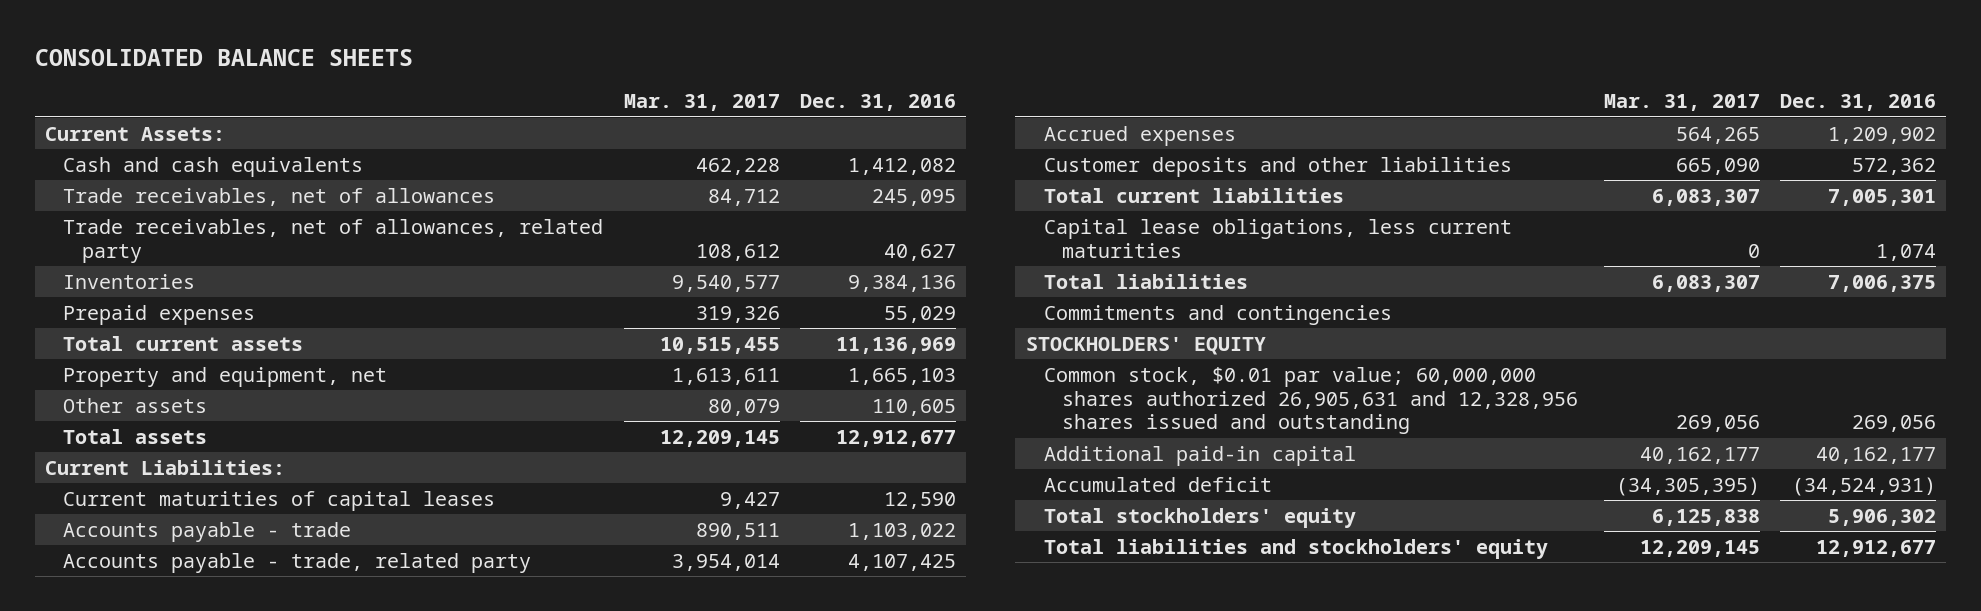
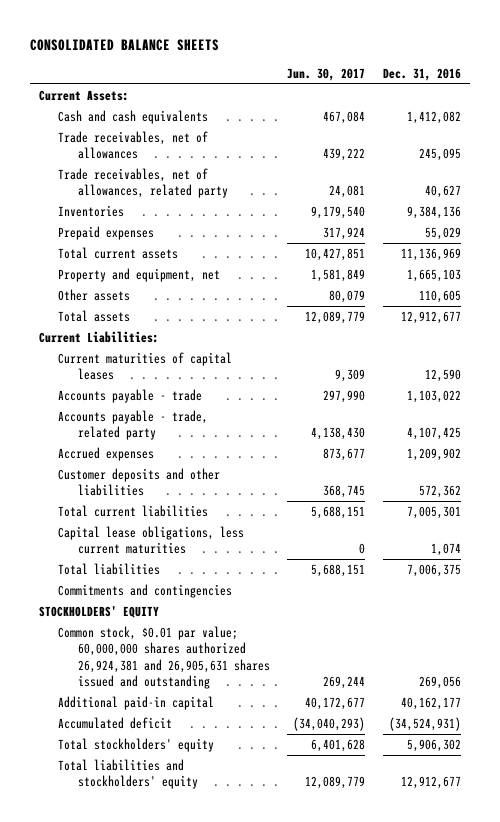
- | Mar. 31, 2017 | Dec. 31, 2016
+ | Jun. 30, 2017 | Dec. 31, 2016
- Common stock, $0.01 par value; 60,000,000 shares authorized 26,905,631 and 12,328,956 shares issued and outstanding | 269,056 | 269,056
+ Common stock, $0.01 par value; 60,000,000 shares authorized 26,924,381 and 26,905,631 shares issued and outstanding | 269,244 | 269,056

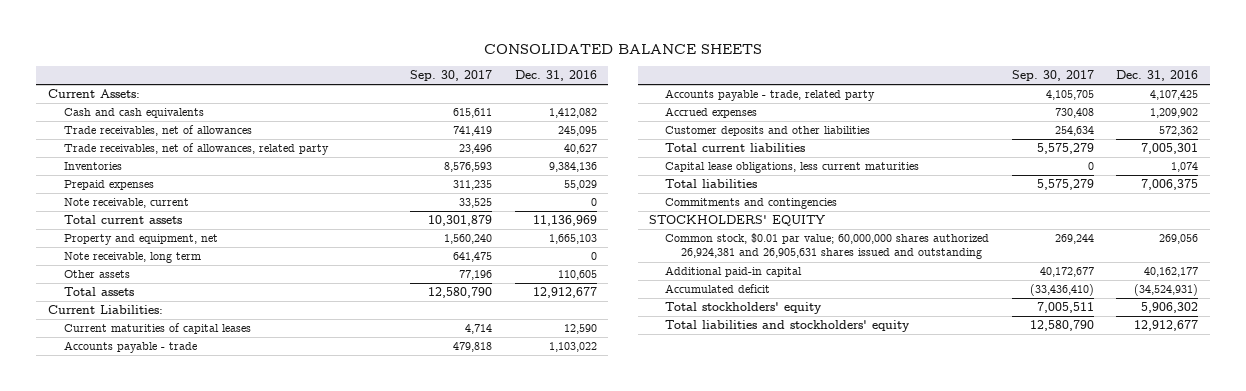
- | Jun. 30, 2017 | Dec. 31, 2016
+ | Sep. 30, 2017 | Dec. 31, 2016
+ Note receivable, current | 33,525 | 0
+ Note receivable, long term | 641,475 | 0

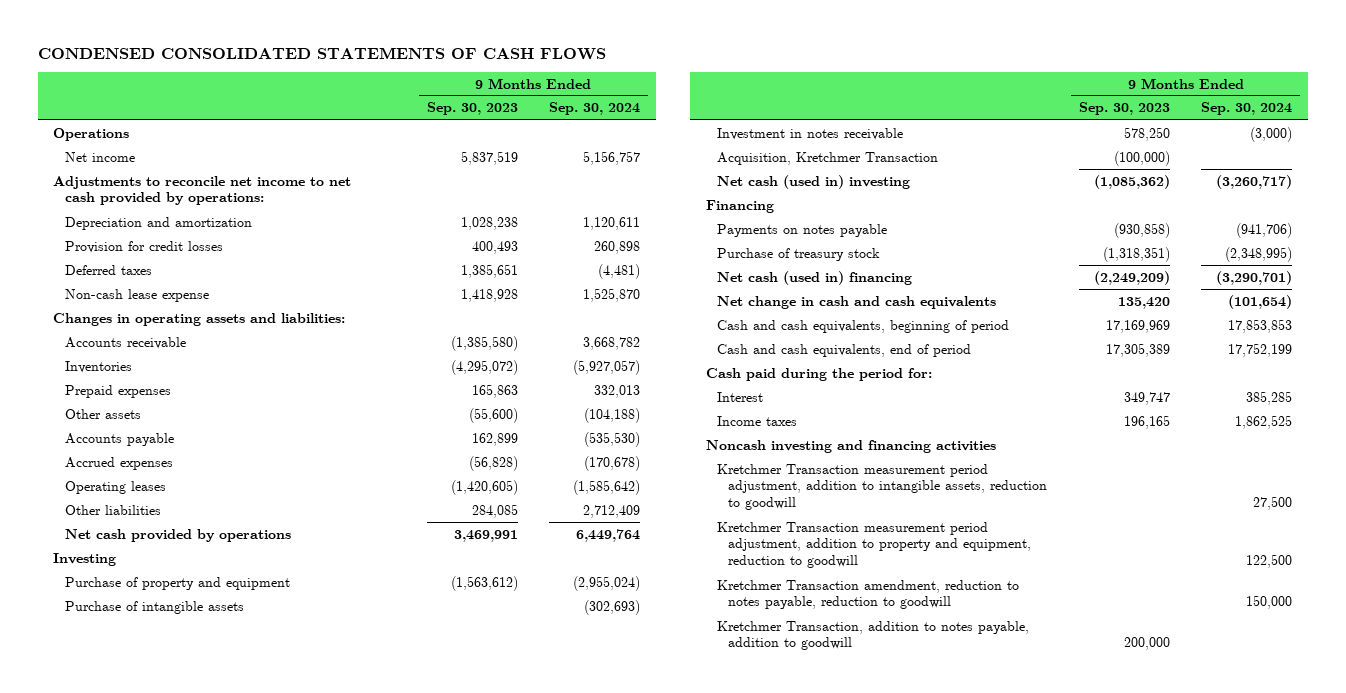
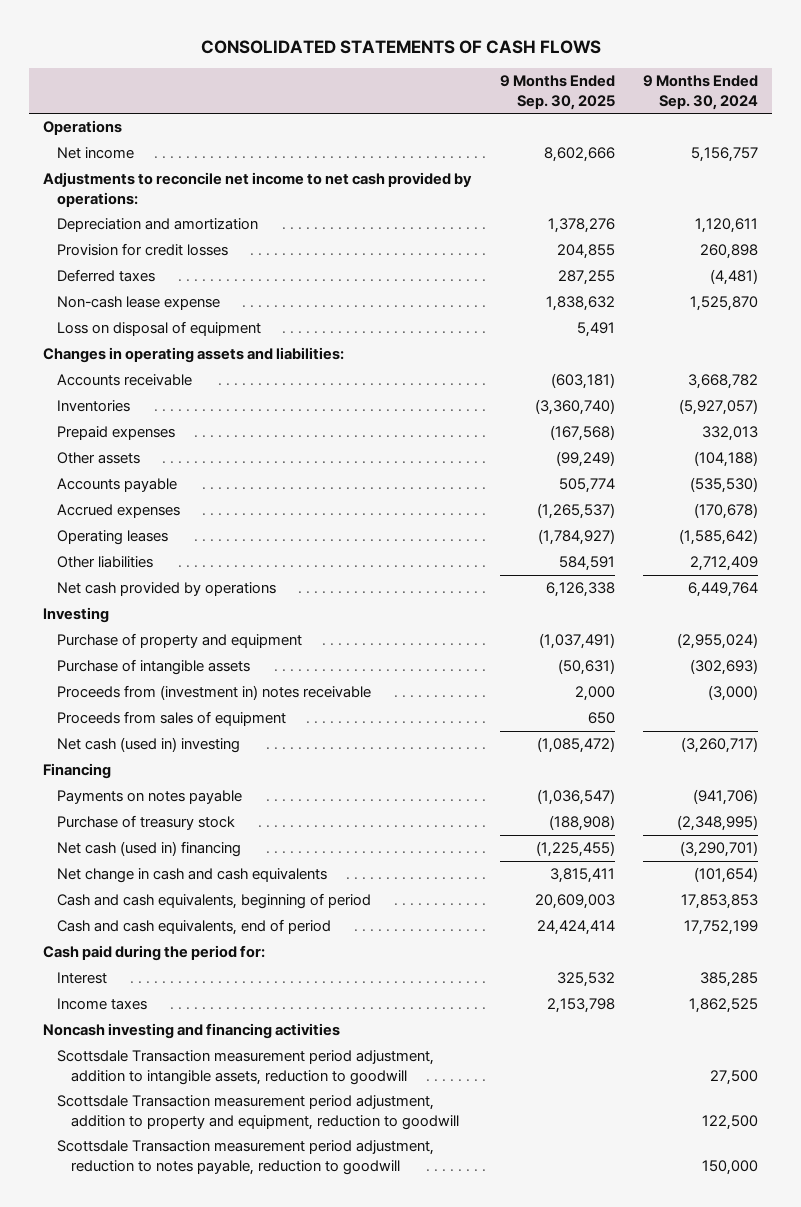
- CONDENSED CONSOLIDATED STATEMENTS OF CASH FLOWS
+ CONSOLIDATED STATEMENTS OF CASH FLOWS
- | 9 Months Ended Sep. 30, 2023 | 9 Months Ended Sep. 30, 2024
+ | 9 Months Ended Sep. 30, 2025 | 9 Months Ended Sep. 30, 2024
+ Loss on disposal of equipment | 5,491 |
- Investment in notes receivable | 578,250 | (3,000)
- Acquisition, Kretchmer Transaction | (100,000) |
+ Proceeds from (investment in) notes receivable | 2,000 | (3,000)
+ Proceeds from sales of equipment | 650 |
- Kretchmer Transaction measurement period adjustment, addition to intangible assets, reduction to goodwill | | 27,500
- Kretchmer Transaction measurement period adjustment, addition to property and equipment, reduction to goodwill | | 122,500
- Kretchmer Transaction amendment, reduction to notes payable, reduction to goodwill | | 150,000
- Kretchmer Transaction, addition to notes payable, addition to goodwill | 200,000 |
+ Scottsdale Transaction measurement period adjustment, addition to intangible assets, reduction to goodwill | | 27,500
+ Scottsdale Transaction measurement period adjustment, addition to property and equipment, reduction to goodwill | | 122,500
+ Scottsdale Transaction measurement period adjustment, reduction to notes payable, reduction to goodwill | | 150,000

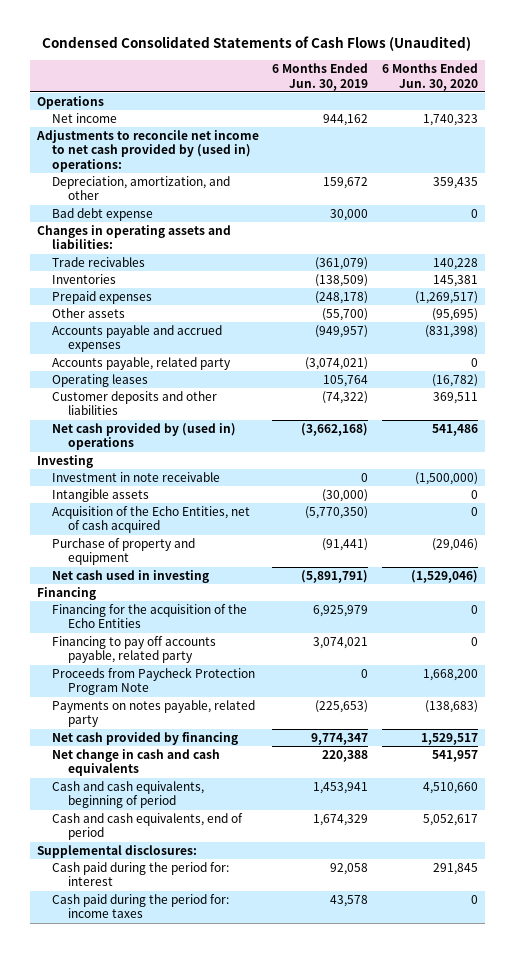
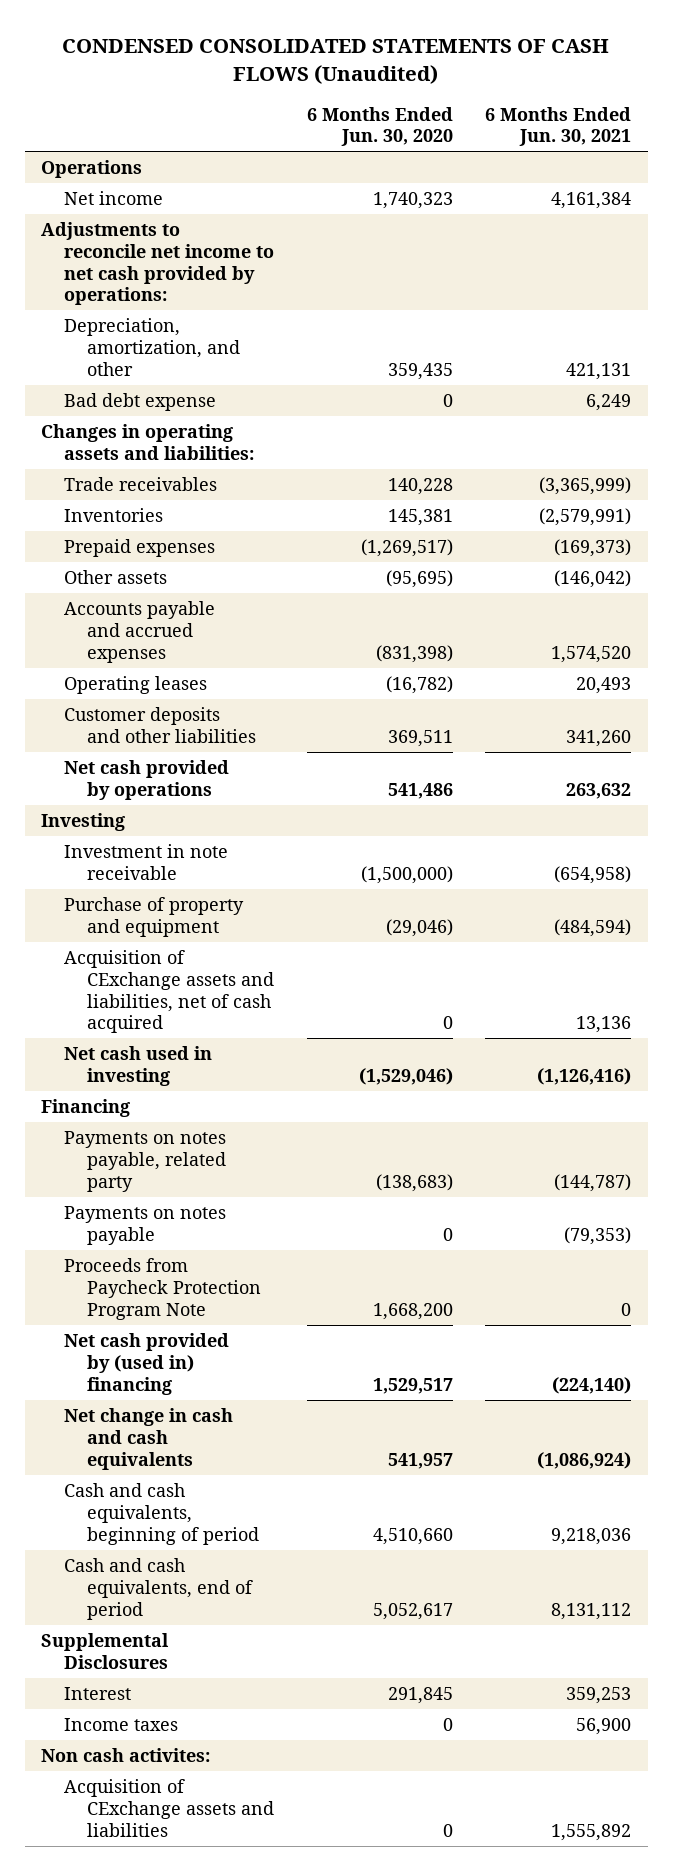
- Condensed Consolidated Statements of Cash Flows (Unaudited)
+ CONDENSED CONSOLIDATED STATEMENTS OF CASH FLOWS (Unaudited)
- | 6 Months Ended Jun. 30, 2019 | 6 Months Ended Jun. 30, 2020
+ | 6 Months Ended Jun. 30, 2020 | 6 Months Ended Jun. 30, 2021
- Adjustments to reconcile net income to net cash provided by (used in) operations:
+ Adjustments to reconcile net income to net cash provided by operations:
- Trade recivables | (361,079) | 140,228
+ Trade receivables | 140,228 | (3,365,999)
- Accounts payable, related party | (3,074,021) | 0
- Net cash provided by (used in) operations | (3,662,168) | 541,486
+ Net cash provided by operations | 541,486 | 263,632
- Intangible assets | (30,000) | 0
- Acquisition of the Echo Entities, net of cash acquired | (5,770,350) | 0
+ Acquisition of CExchange assets and liabilities, net of cash acquired | 0 | 13,136
- Financing for the acquisition of the Echo Entities | 6,925,979 | 0
- Financing to pay off accounts payable, related party | 3,074,021 | 0
- Net cash provided by financing | 9,774,347 | 1,529,517
+ Payments on notes payable | 0 | (79,353)
moved down: Proceeds from Paycheck Protection Program Note | 1,668,200 | 0
+ Net cash provided by (used in) financing | 1,529,517 | (224,140)
- Supplemental disclosures:
- Cash paid during the period for: interest | 92,058 | 291,845
- Cash paid during the period for: income taxes | 43,578 | 0
+ Supplemental Disclosures
+ Interest | 291,845 | 359,253
+ Income taxes | 0 | 56,900
+ Non cash activites:
+ Acquisition of CExchange assets and liabilities | 0 | 1,555,892

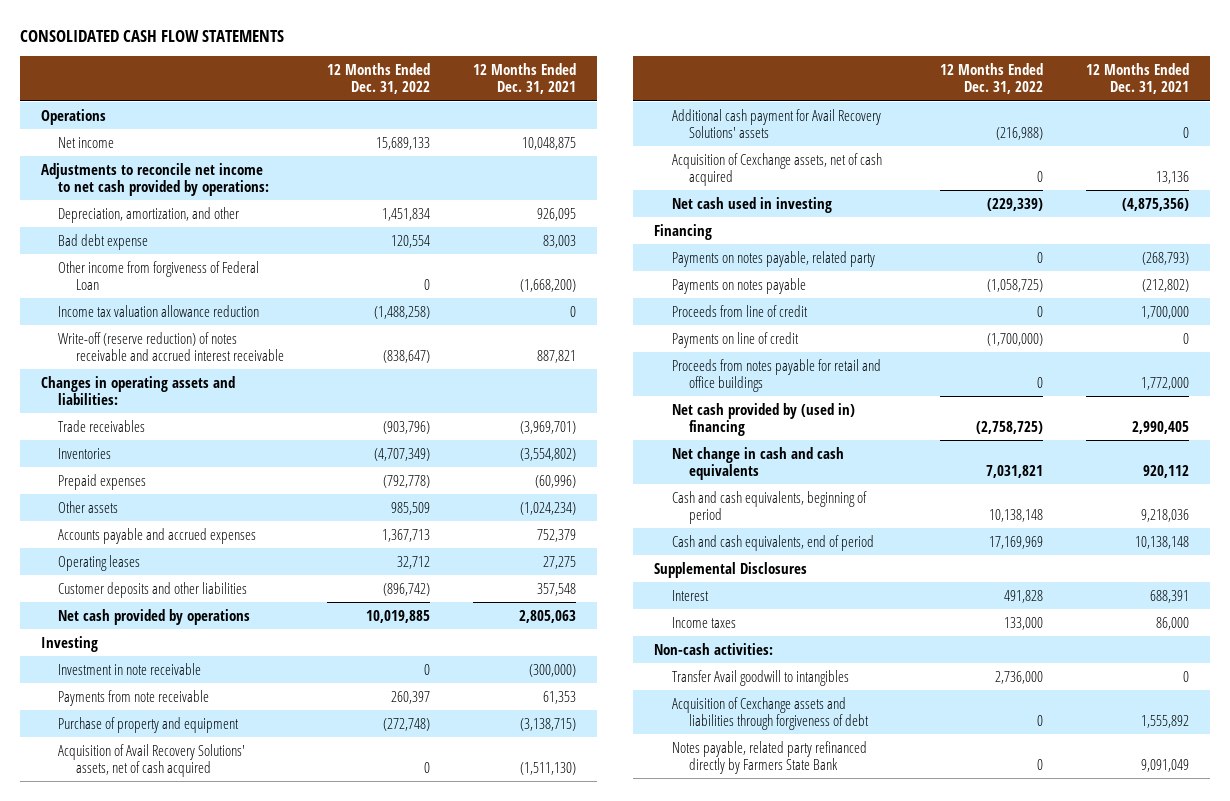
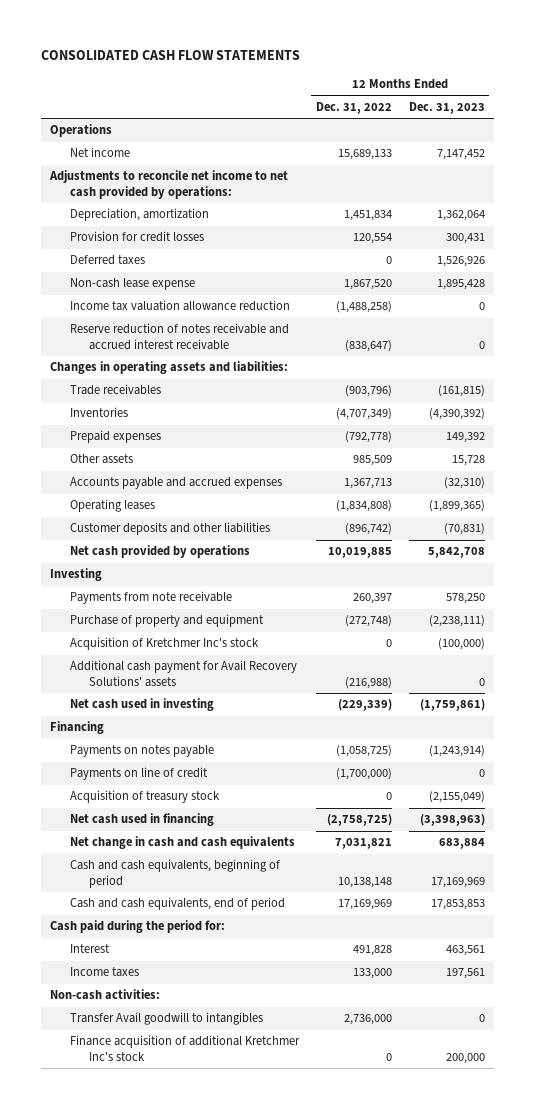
- | 12 Months Ended Dec. 31, 2022 | 12 Months Ended Dec. 31, 2021
+ | 12 Months Ended Dec. 31, 2022 | 12 Months Ended Dec. 31, 2023
- Depreciation, amortization, and other | 1,451,834 | 926,095
- Bad debt expense | 120,554 | 83,003
- Other income from forgiveness of Federal Loan | 0 | (1,668,200)
+ Depreciation, amortization | 1,451,834 | 1,362,064
+ Provision for credit losses | 120,554 | 300,431
+ Deferred taxes | 0 | 1,526,926
+ Non-cash lease expense | 1,867,520 | 1,895,428
- Write-off (reserve reduction) of notes receivable and accrued interest receivable | (838,647) | 887,821
+ Reserve reduction of notes receivable and accrued interest receivable | (838,647) | 0
- Operating leases | 32,712 | 27,275
+ Operating leases | (1,834,808) | (1,899,365)
- Investment in note receivable | 0 | (300,000)
- Acquisition of Avail Recovery Solutions' assets, net of cash acquired | 0 | (1,511,130)
+ Acquisition of Kretchmer Inc's stock | 0 | (100,000)
- Acquisition of Cexchange assets, net of cash acquired | 0 | 13,136
- Payments on notes payable, related party | 0 | (268,793)
- Proceeds from line of credit | 0 | 1,700,000
- Proceeds from notes payable for retail and office buildings | 0 | 1,772,000
- Net cash provided by (used in) financing | (2,758,725) | 2,990,405
+ Acquisition of treasury stock | 0 | (2,155,049)
+ Net cash used in financing | (2,758,725) | (3,398,963)
- Supplemental Disclosures
+ Cash paid during the period for:
- Acquisition of Cexchange assets and liabilities through forgiveness of debt | 0 | 1,555,892
- Notes payable, related party refinanced directly by Farmers State Bank | 0 | 9,091,049
+ Finance acquisition of additional Kretchmer Inc's stock | 0 | 200,000

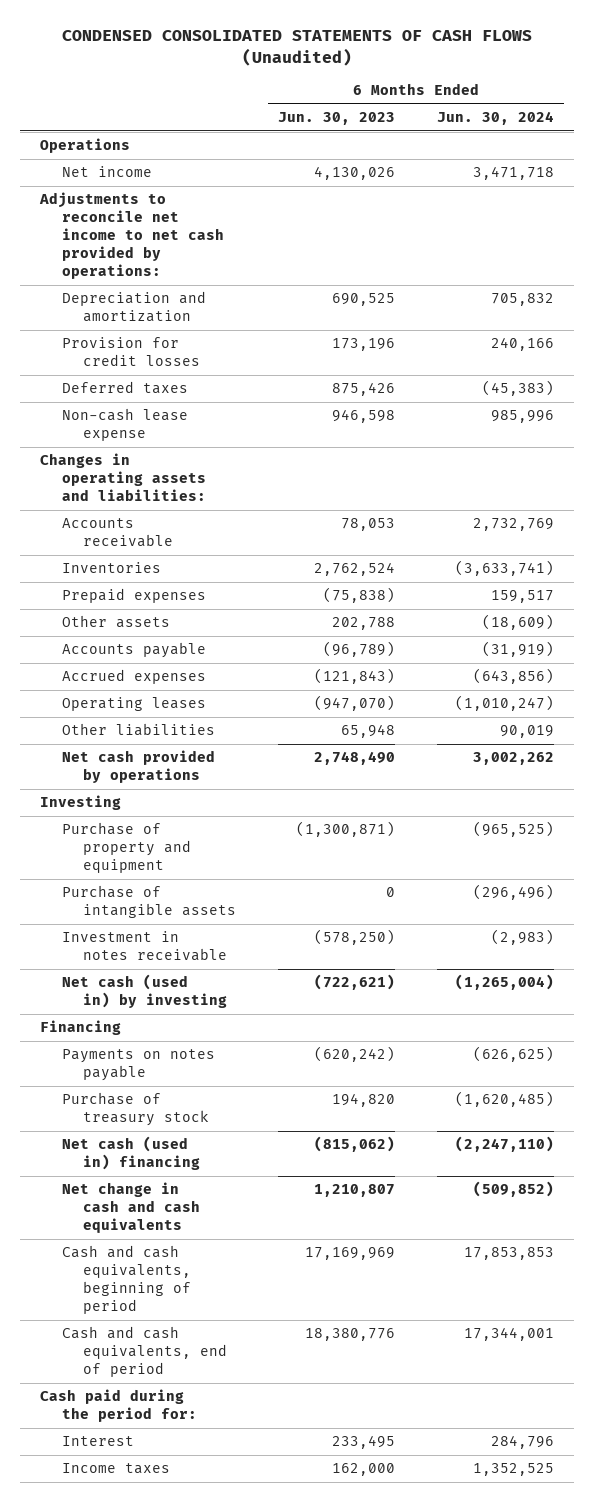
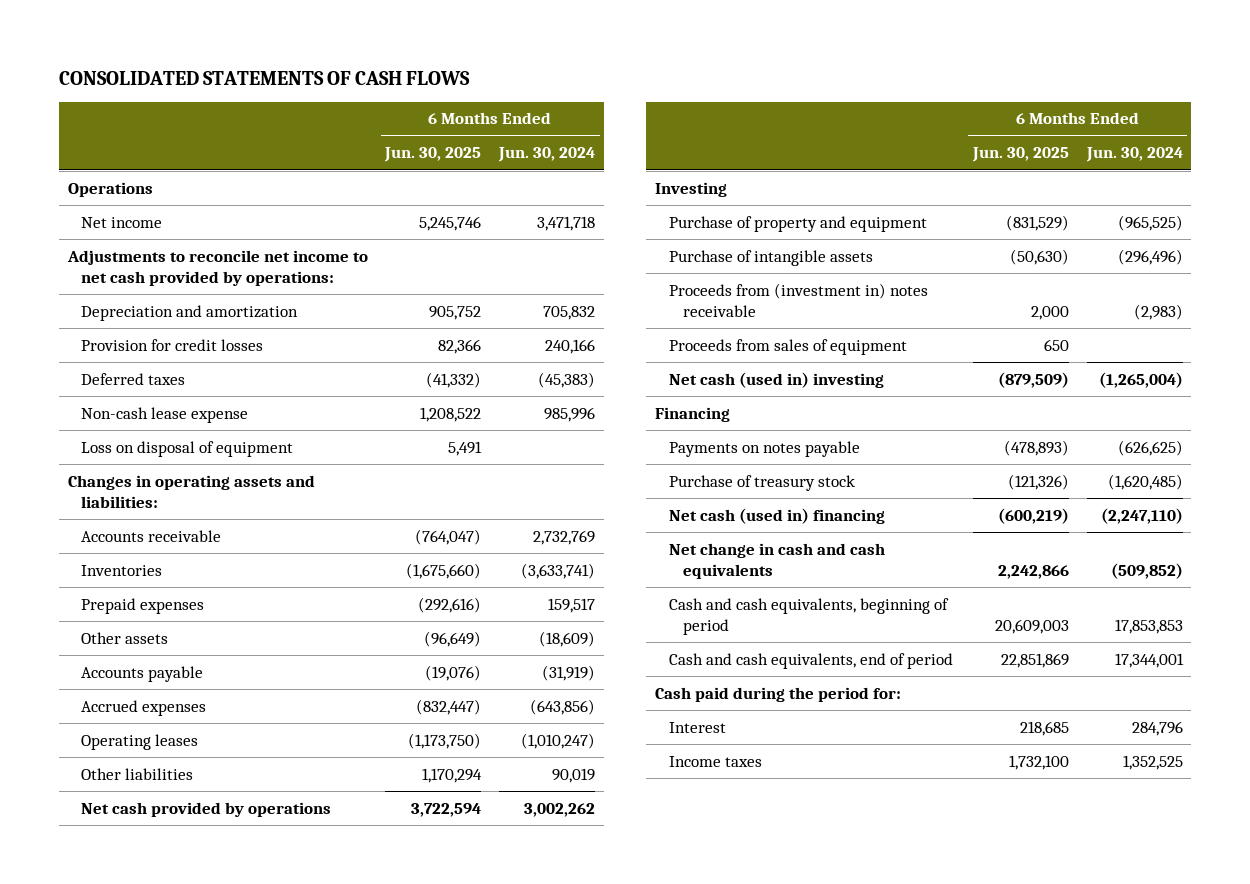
- CONDENSED CONSOLIDATED STATEMENTS OF CASH FLOWS (Unaudited)
+ CONSOLIDATED STATEMENTS OF CASH FLOWS
- | 6 Months Ended Jun. 30, 2023 | 6 Months Ended Jun. 30, 2024
+ | 6 Months Ended Jun. 30, 2025 | 6 Months Ended Jun. 30, 2024
+ Loss on disposal of equipment | 5,491 |
- Investment in notes receivable | (578,250) | (2,983)
- Net cash (used in) by investing | (722,621) | (1,265,004)
+ Proceeds from (investment in) notes receivable | 2,000 | (2,983)
+ Proceeds from sales of equipment | 650 |
+ Net cash (used in) investing | (879,509) | (1,265,004)

